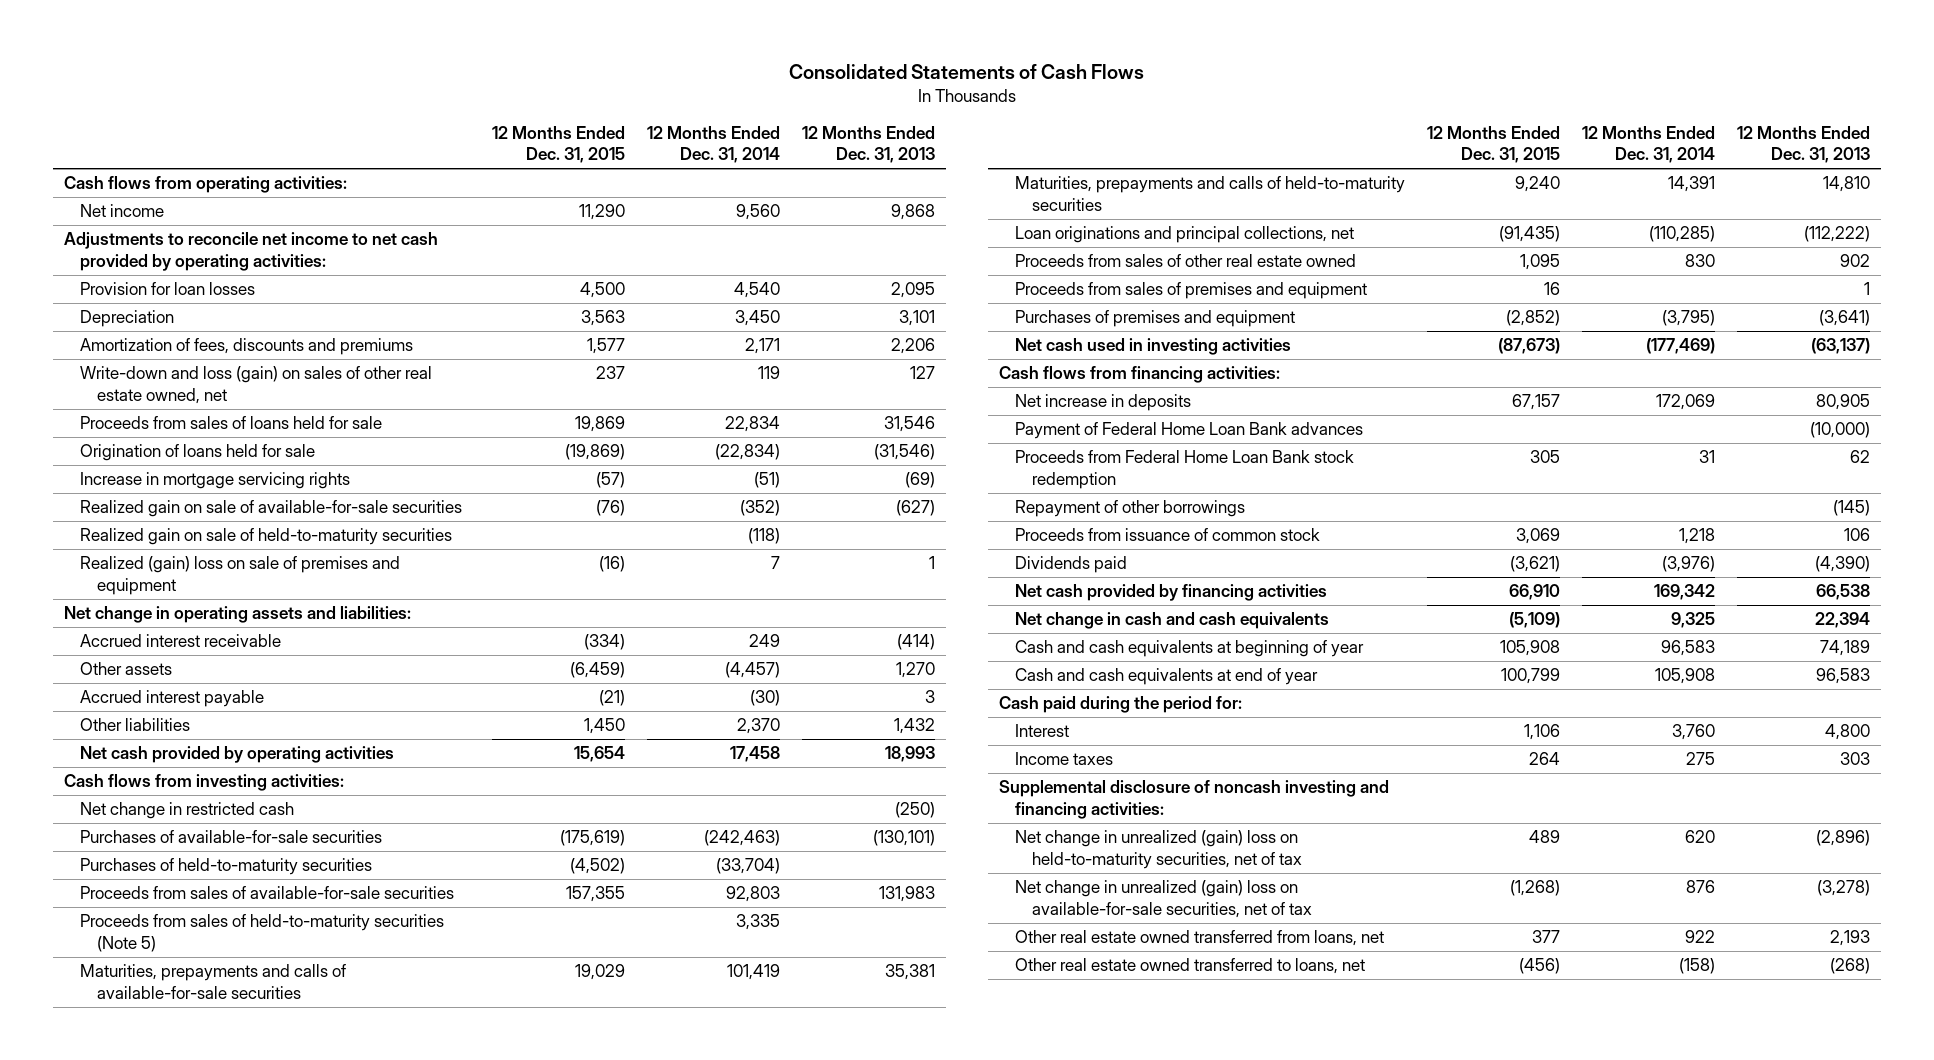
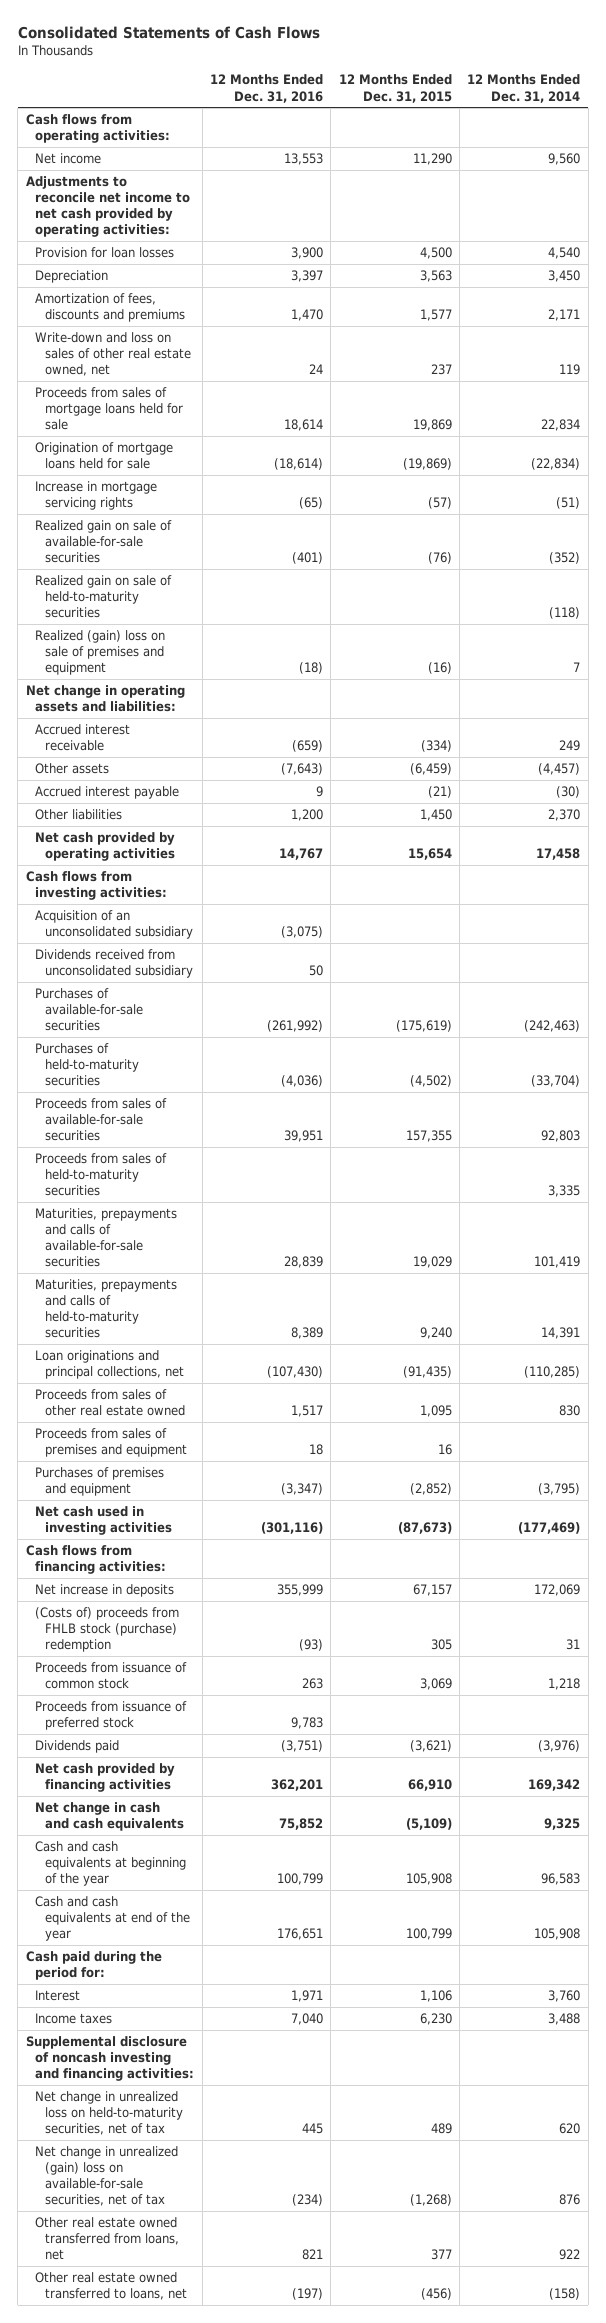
- | 12 Months Ended Dec. 31, 2015 | 12 Months Ended Dec. 31, 2014 | 12 Months Ended Dec. 31, 2013
+ | 12 Months Ended Dec. 31, 2016 | 12 Months Ended Dec. 31, 2015 | 12 Months Ended Dec. 31, 2014
- Write-down and loss (gain) on sales of other real estate owned, net | 237 | 119 | 127
- Proceeds from sales of loans held for sale | 19,869 | 22,834 | 31,546
- Origination of loans held for sale | (19,869) | (22,834) | (31,546)
+ Write-down and loss on sales of other real estate owned, net | 24 | 237 | 119
+ Proceeds from sales of mortgage loans held for sale | 18,614 | 19,869 | 22,834
+ Origination of mortgage loans held for sale | (18,614) | (19,869) | (22,834)
- Net change in restricted cash | | | (250)
+ Acquisition of an unconsolidated subsidiary | (3,075) | |
+ Dividends received from unconsolidated subsidiary | 50 | |
- Proceeds from sales of held-to-maturity securities (Note 5) | | 3,335 |
+ Proceeds from sales of held-to-maturity securities | | | 3,335
- Payment of Federal Home Loan Bank advances | | | (10,000)
- Proceeds from Federal Home Loan Bank stock redemption | 305 | 31 | 62
- Repayment of other borrowings | | | (145)
+ (Costs of) proceeds from FHLB stock (purchase) redemption | (93) | 305 | 31
+ Proceeds from issuance of preferred stock | 9,783 | |
- Cash and cash equivalents at beginning of year | 105,908 | 96,583 | 74,189
- Cash and cash equivalents at end of year | 100,799 | 105,908 | 96,583
+ Cash and cash equivalents at beginning of the year | 100,799 | 105,908 | 96,583
+ Cash and cash equivalents at end of the year | 176,651 | 100,799 | 105,908
- Income taxes | 264 | 275 | 303
+ Income taxes | 7,040 | 6,230 | 3,488
- Net change in unrealized (gain) loss on held-to-maturity securities, net of tax | 489 | 620 | (2,896)
+ Net change in unrealized loss on held-to-maturity securities, net of tax | 445 | 489 | 620

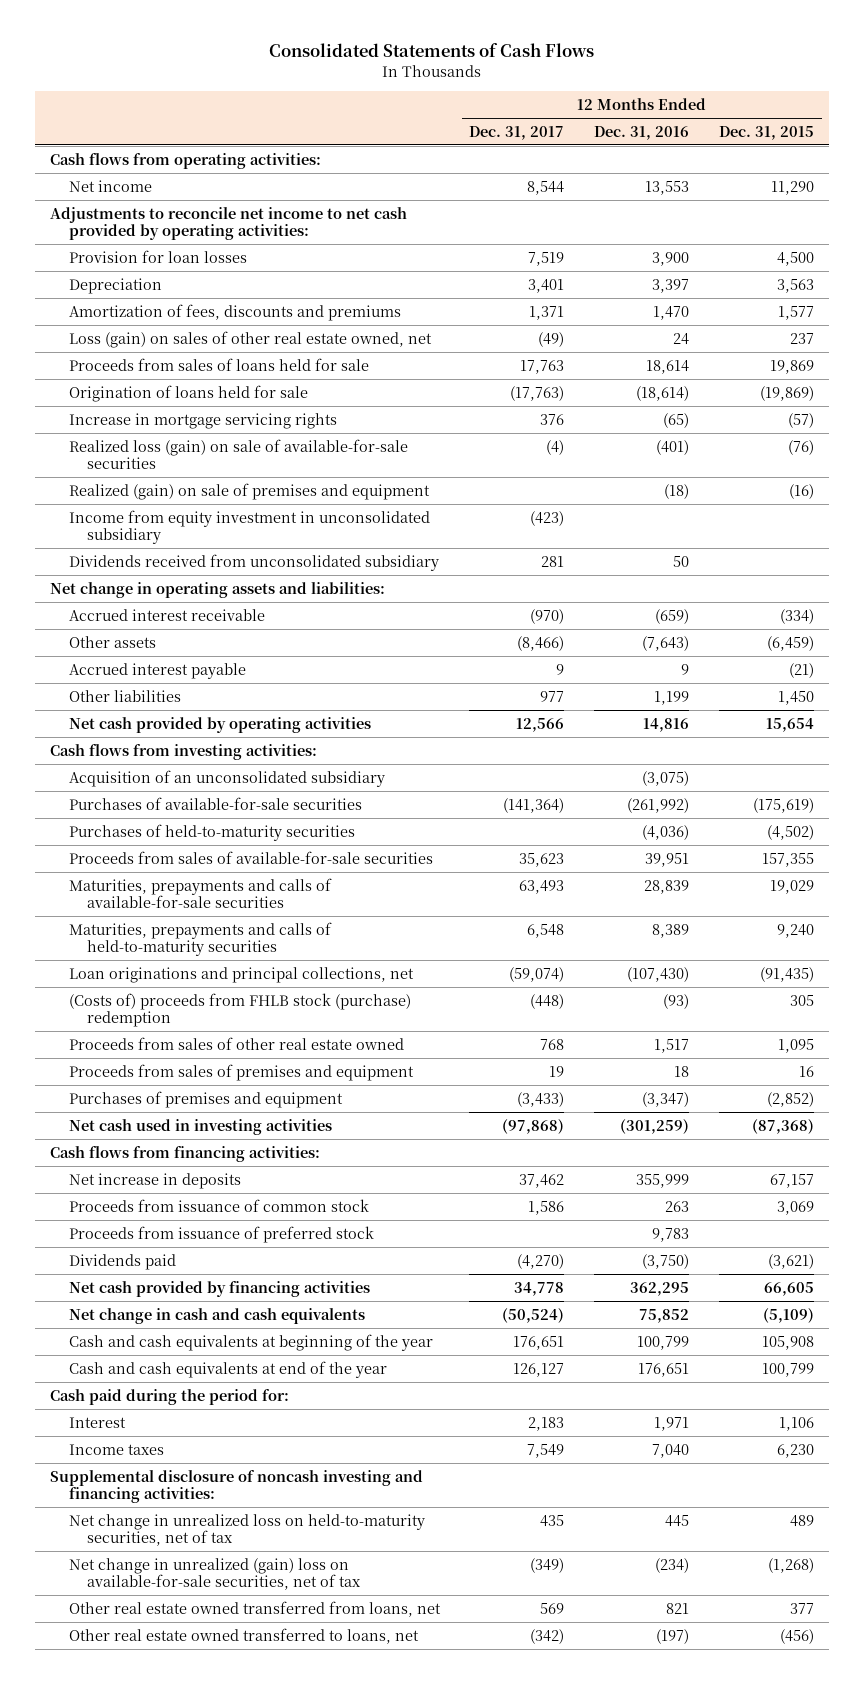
- | 12 Months Ended Dec. 31, 2016 | 12 Months Ended Dec. 31, 2015 | 12 Months Ended Dec. 31, 2014
+ | 12 Months Ended Dec. 31, 2017 | 12 Months Ended Dec. 31, 2016 | 12 Months Ended Dec. 31, 2015
- Write-down and loss on sales of other real estate owned, net | 24 | 237 | 119
- Proceeds from sales of mortgage loans held for sale | 18,614 | 19,869 | 22,834
- Origination of mortgage loans held for sale | (18,614) | (19,869) | (22,834)
+ Loss (gain) on sales of other real estate owned, net | (49) | 24 | 237
+ Proceeds from sales of loans held for sale | 17,763 | 18,614 | 19,869
+ Origination of loans held for sale | (17,763) | (18,614) | (19,869)
- Realized gain on sale of available-for-sale securities | (401) | (76) | (352)
- Realized gain on sale of held-to-maturity securities | | | (118)
- Realized (gain) loss on sale of premises and equipment | (18) | (16) | 7
+ Realized loss (gain) on sale of available-for-sale securities | (4) | (401) | (76)
+ Realized (gain) on sale of premises and equipment | | (18) | (16)
+ Income from equity investment in unconsolidated subsidiary | (423) | |
moved up: Dividends received from unconsolidated subsidiary | 281 | 50 |
- Other liabilities | 1,200 | 1,450 | 2,370
- Net cash provided by operating activities | 14,767 | 15,654 | 17,458
+ Other liabilities | 977 | 1,199 | 1,450
+ Net cash provided by operating activities | 12,566 | 14,816 | 15,654
- Proceeds from sales of held-to-maturity securities | | | 3,335
moved up: (Costs of) proceeds from FHLB stock (purchase) redemption | (448) | (93) | 305
- Net cash used in investing activities | (301,116) | (87,673) | (177,469)
+ Net cash used in investing activities | (97,868) | (301,259) | (87,368)
- Dividends paid | (3,751) | (3,621) | (3,976)
- Net cash provided by financing activities | 362,201 | 66,910 | 169,342
+ Dividends paid | (4,270) | (3,750) | (3,621)
+ Net cash provided by financing activities | 34,778 | 362,295 | 66,605

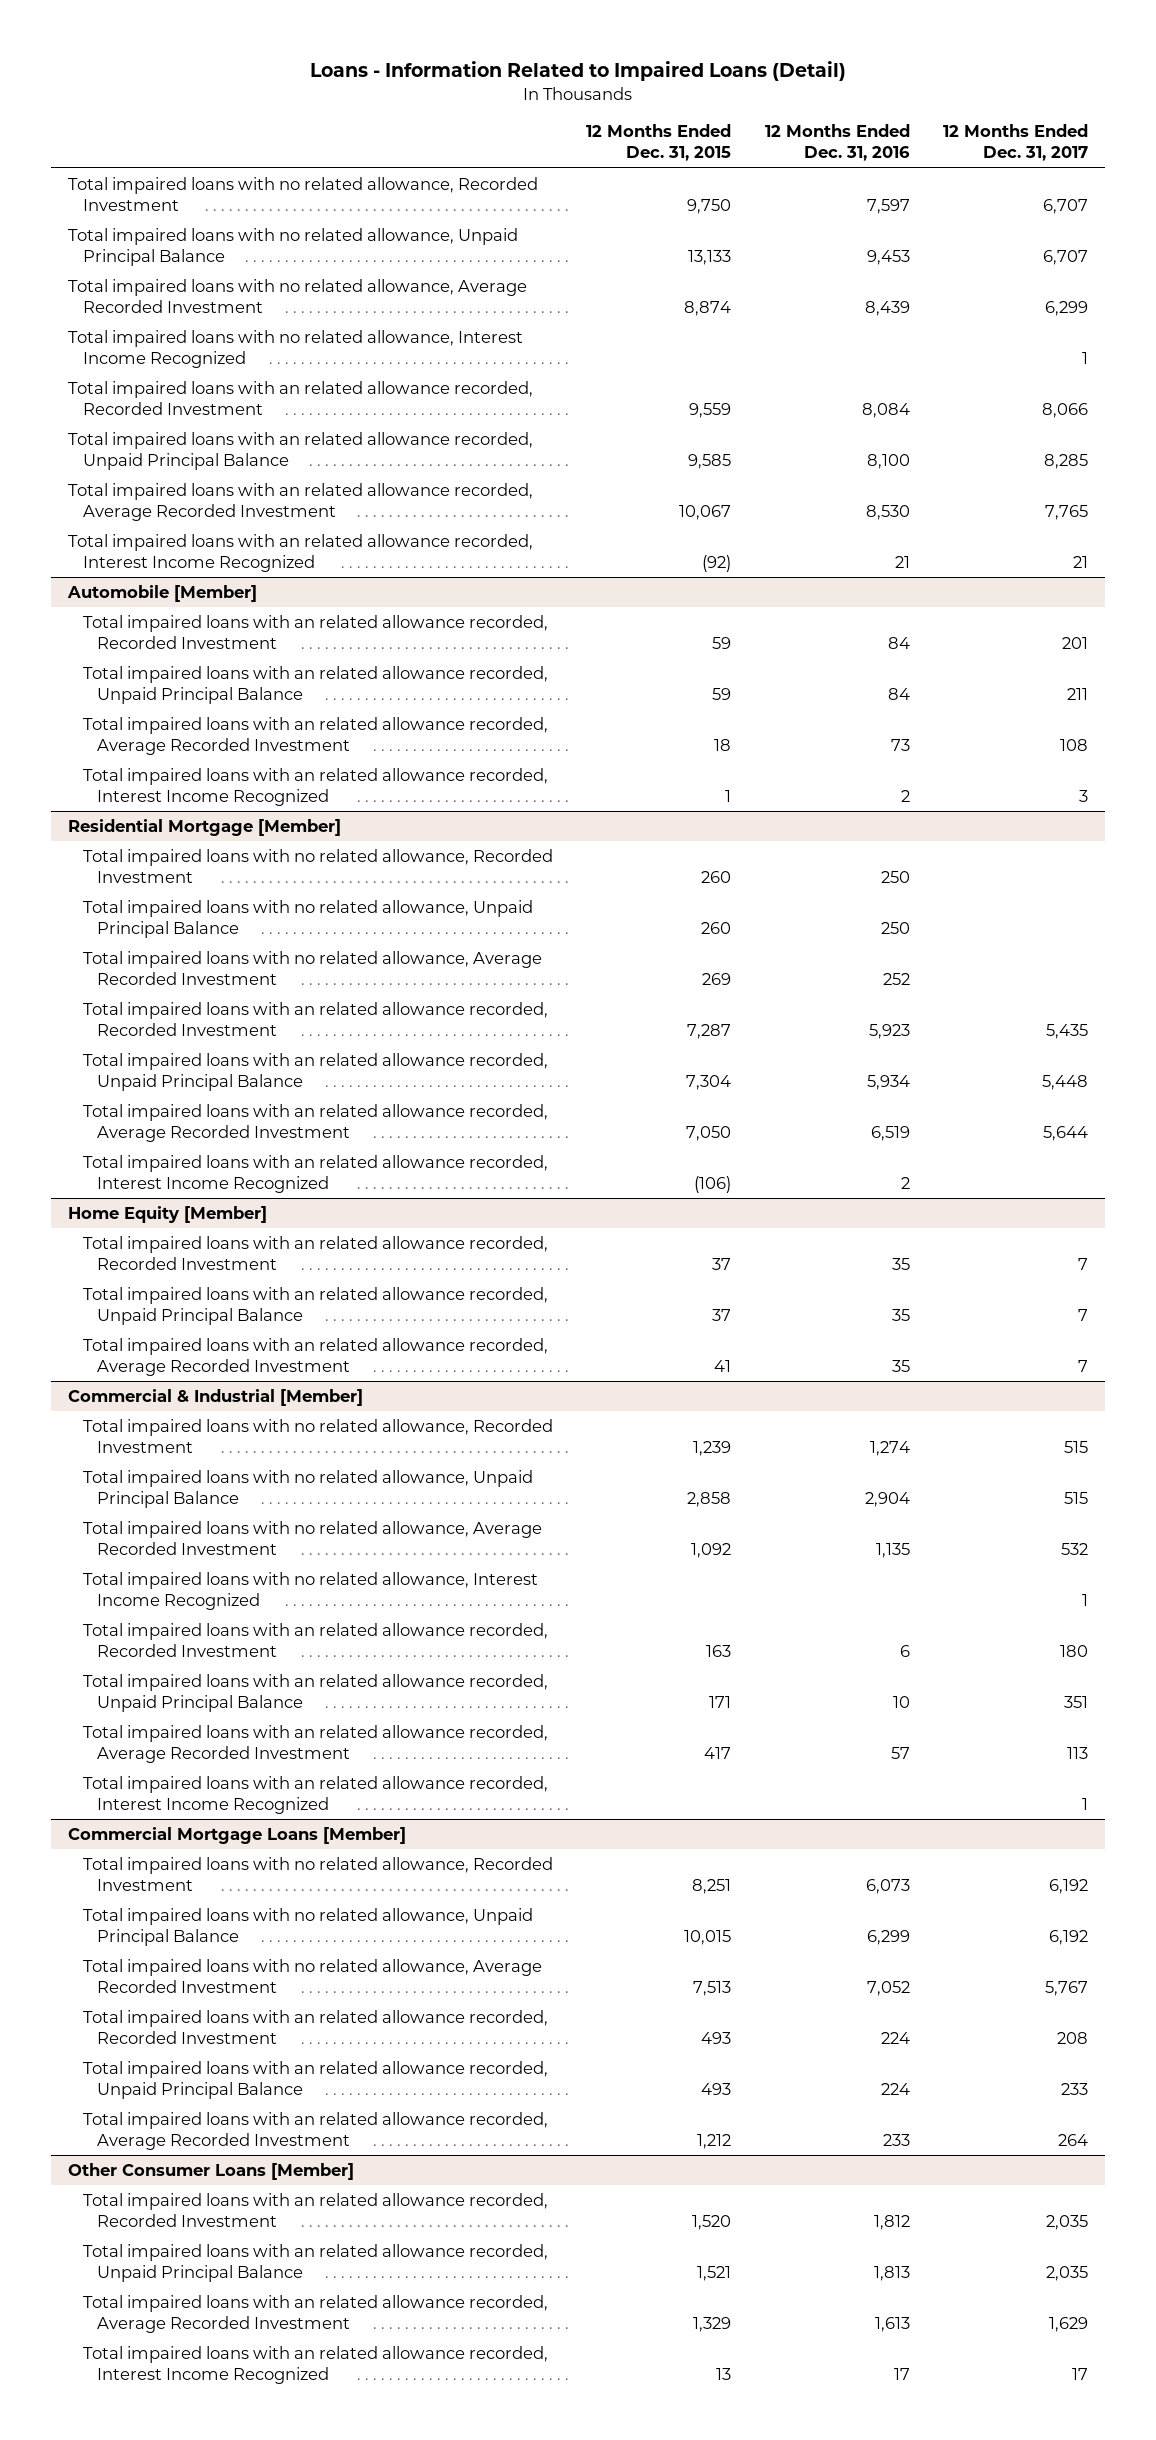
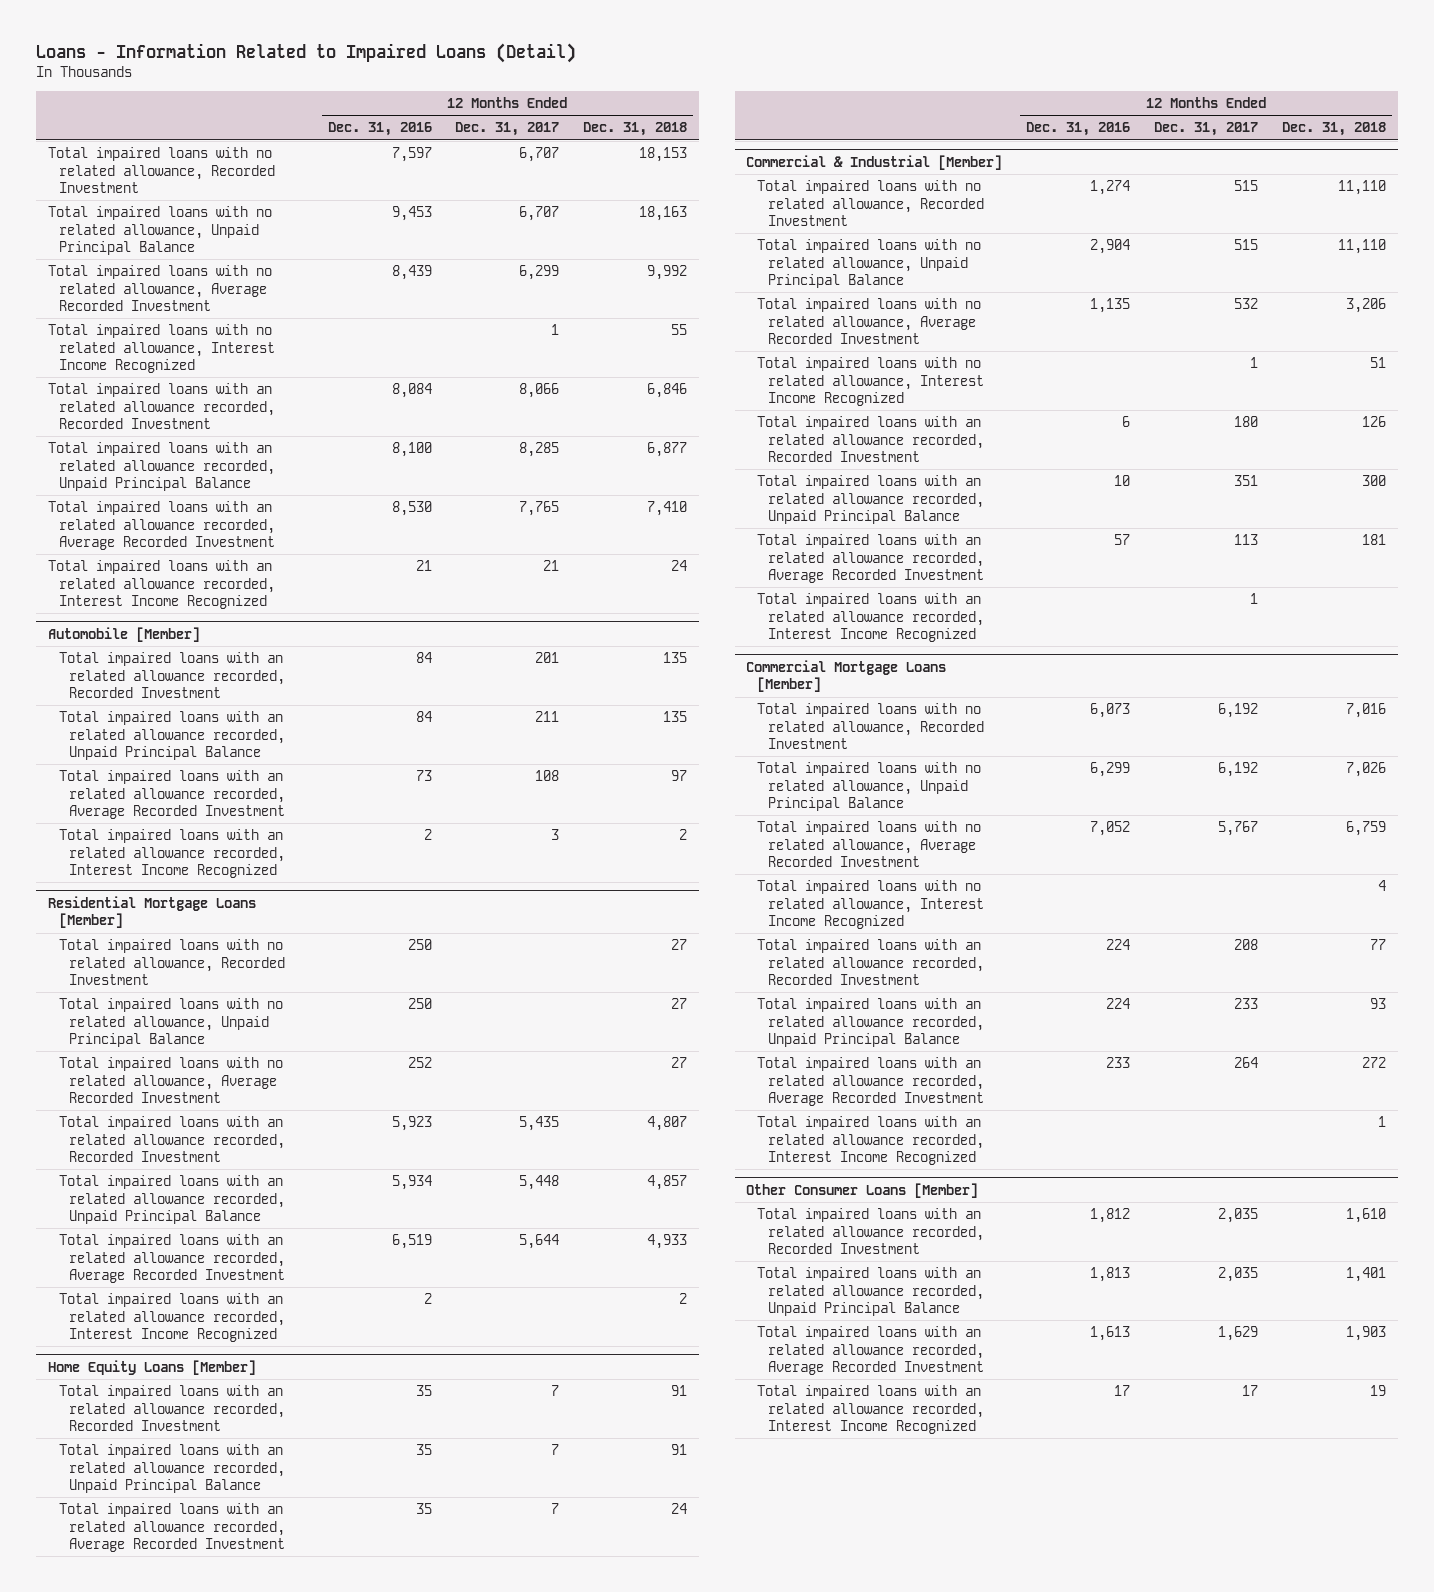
- | 12 Months Ended Dec. 31, 2015 | 12 Months Ended Dec. 31, 2016 | 12 Months Ended Dec. 31, 2017
+ | 12 Months Ended Dec. 31, 2016 | 12 Months Ended Dec. 31, 2017 | 12 Months Ended Dec. 31, 2018
- Residential Mortgage [Member]
+ Residential Mortgage Loans [Member]
- Home Equity [Member]
+ Home Equity Loans [Member]
@ Commercial Mortgage Loans [Member]
+ Total impaired loans with no related allowance, Interest Income Recognized | | | 4
+ Total impaired loans with an related allowance recorded, Interest Income Recognized | | | 1

